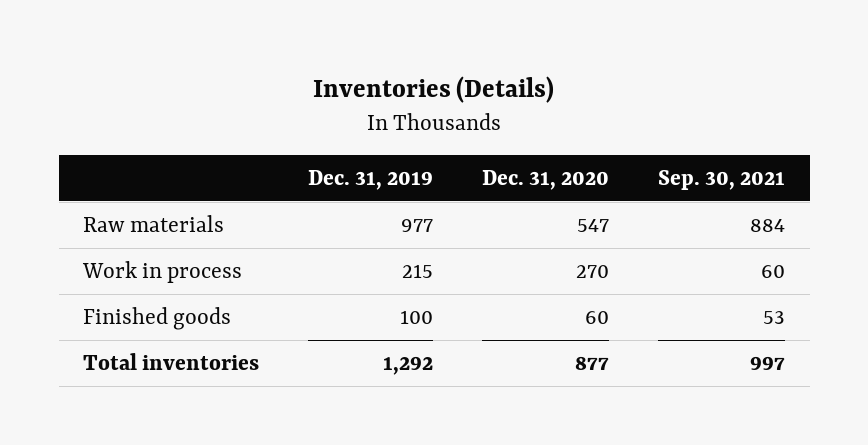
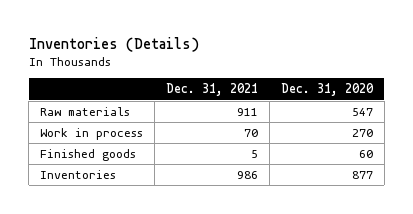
- | Dec. 31, 2019 | Dec. 31, 2020 | Sep. 30, 2021
+ | Dec. 31, 2021 | Dec. 31, 2020
- Total inventories | 1,292 | 877 | 997
+ Inventories | 986 | 877

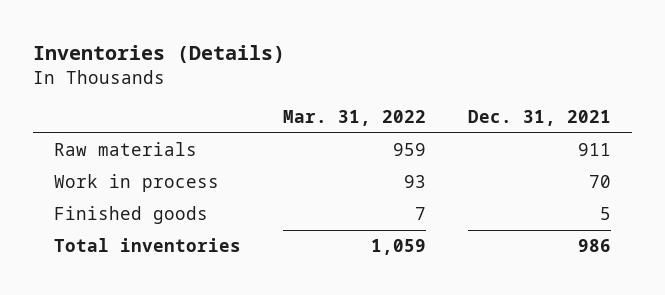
- | Dec. 31, 2021 | Dec. 31, 2020
+ | Mar. 31, 2022 | Dec. 31, 2021
- Inventories | 986 | 877
+ Total inventories | 1,059 | 986

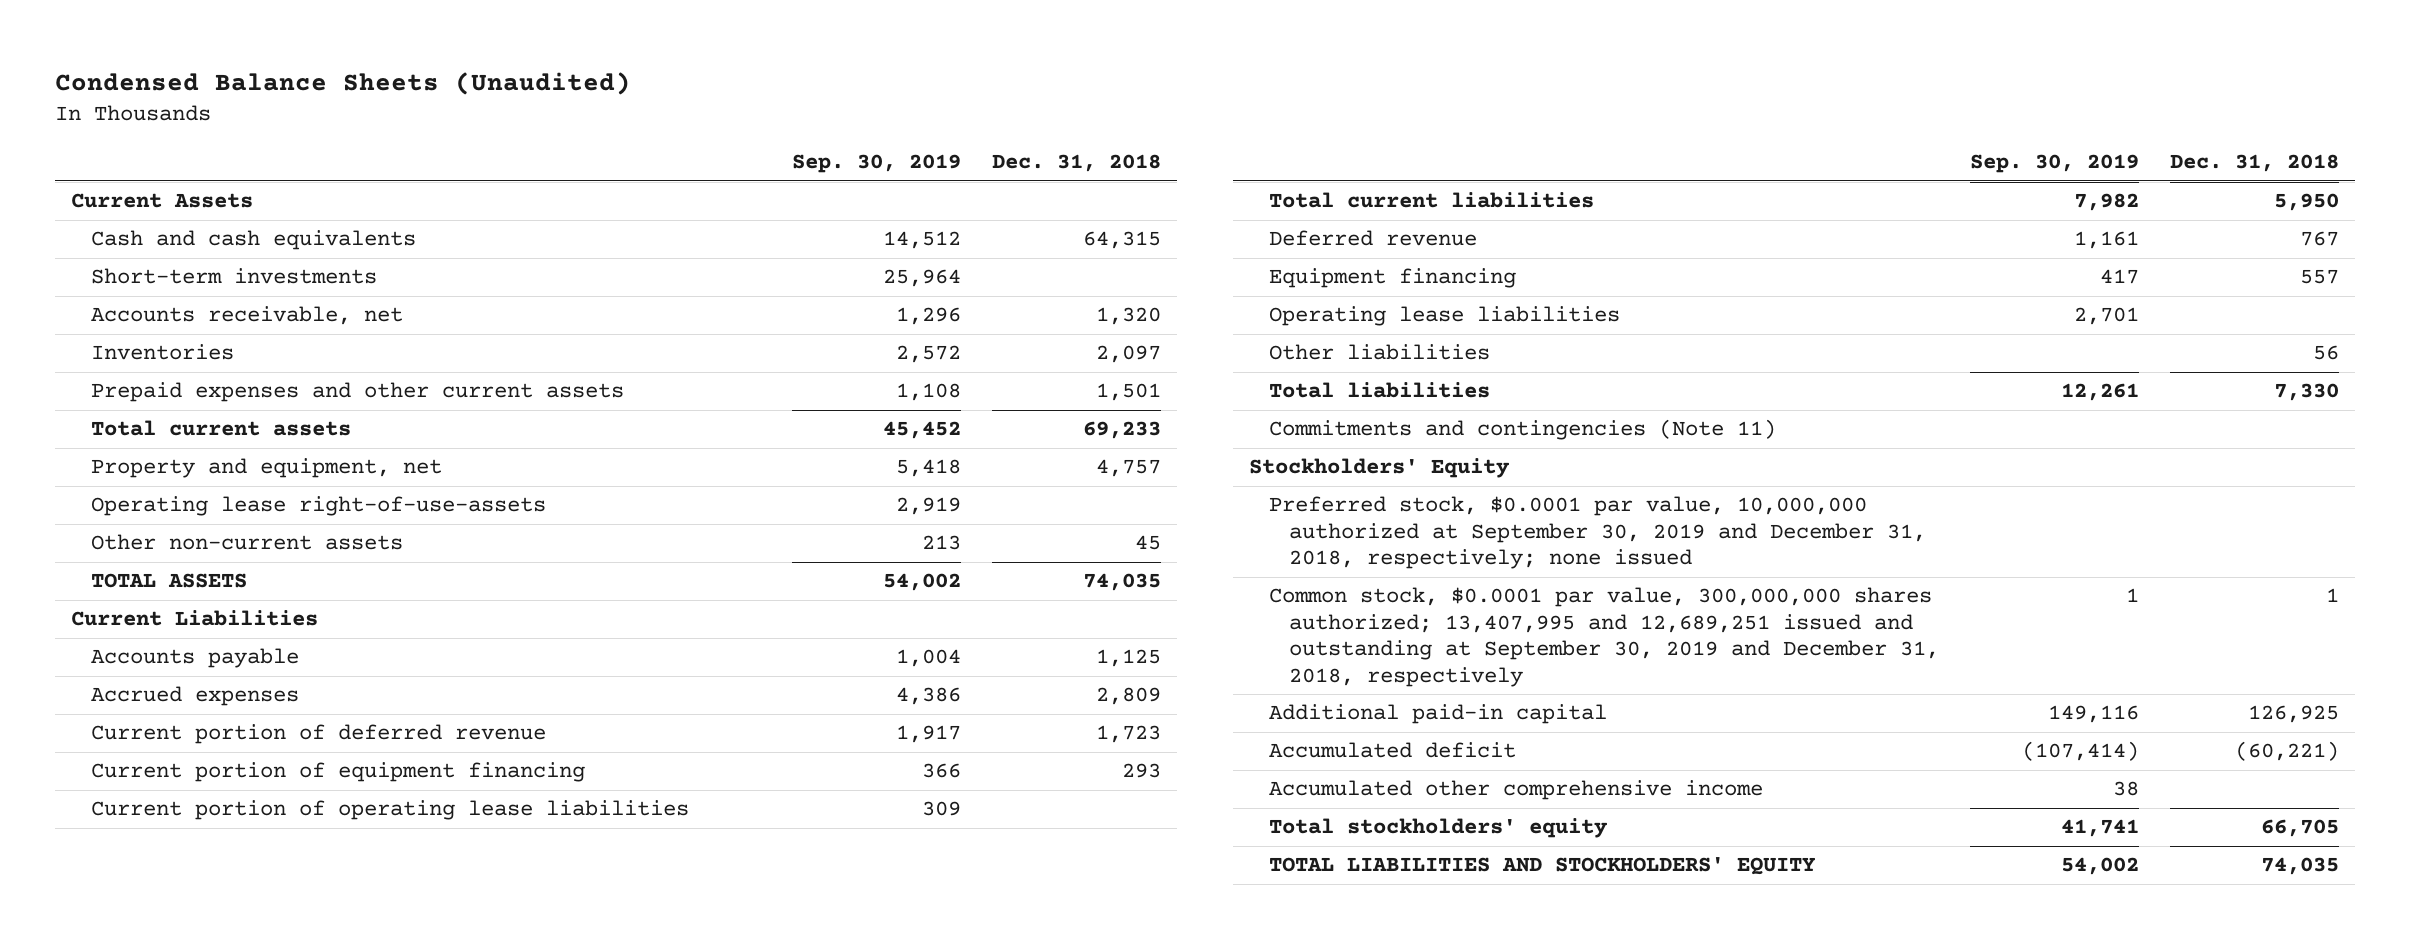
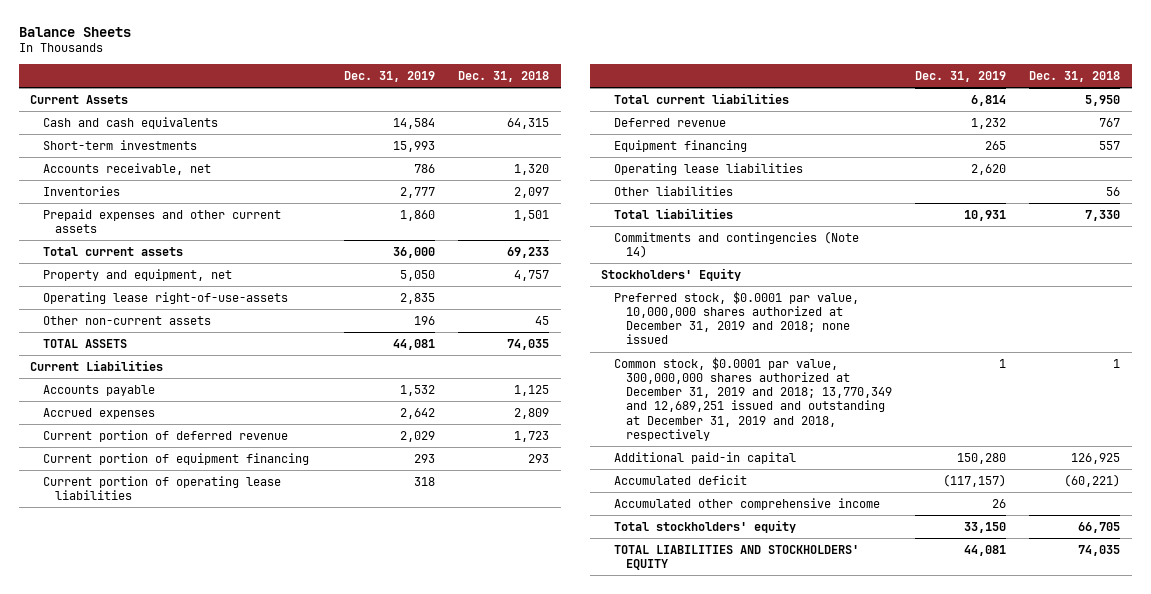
- Condensed Balance Sheets (Unaudited)
+ Balance Sheets
- | Sep. 30, 2019 | Dec. 31, 2018
+ | Dec. 31, 2019 | Dec. 31, 2018
- Commitments and contingencies (Note 11)
+ Commitments and contingencies (Note 14)
- Preferred stock, $0.0001 par value, 10,000,000 authorized at September 30, 2019 and December 31, 2018, respectively; none issued
- Common stock, $0.0001 par value, 300,000,000 shares authorized; 13,407,995 and 12,689,251 issued and outstanding at September 30, 2019 and December 31, 2018, respectively | 1 | 1
+ Preferred stock, $0.0001 par value, 10,000,000 shares authorized at December 31, 2019 and 2018; none issued
+ Common stock, $0.0001 par value, 300,000,000 shares authorized at December 31, 2019 and 2018; 13,770,349 and 12,689,251 issued and outstanding at December 31, 2019 and 2018, respectively | 1 | 1

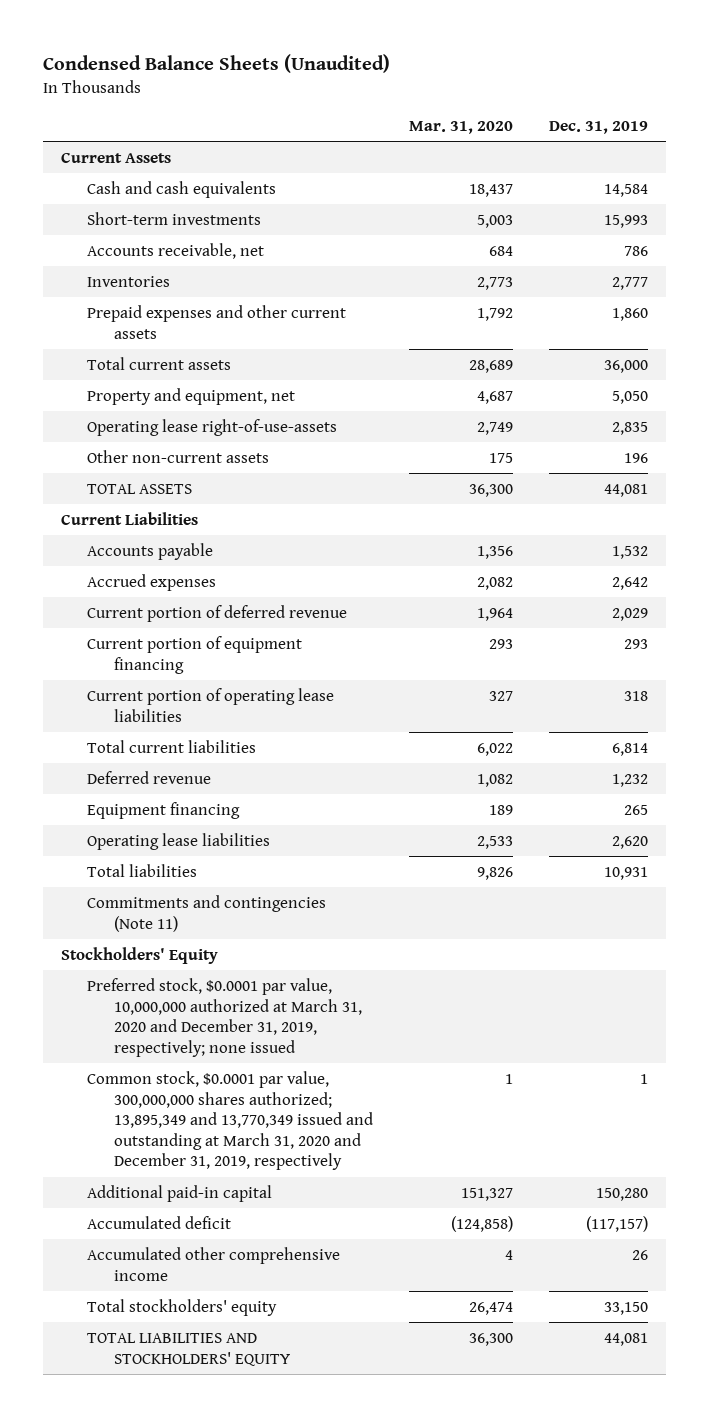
- Balance Sheets
+ Condensed Balance Sheets (Unaudited)
- | Dec. 31, 2019 | Dec. 31, 2018
+ | Mar. 31, 2020 | Dec. 31, 2019
- Other liabilities | | 56
- Commitments and contingencies (Note 14)
+ Commitments and contingencies (Note 11)
- Preferred stock, $0.0001 par value, 10,000,000 shares authorized at December 31, 2019 and 2018; none issued
- Common stock, $0.0001 par value, 300,000,000 shares authorized at December 31, 2019 and 2018; 13,770,349 and 12,689,251 issued and outstanding at December 31, 2019 and 2018, respectively | 1 | 1
+ Preferred stock, $0.0001 par value, 10,000,000 authorized at March 31, 2020 and December 31, 2019, respectively; none issued
+ Common stock, $0.0001 par value, 300,000,000 shares authorized; 13,895,349 and 13,770,349 issued and outstanding at March 31, 2020 and December 31, 2019, respectively | 1 | 1

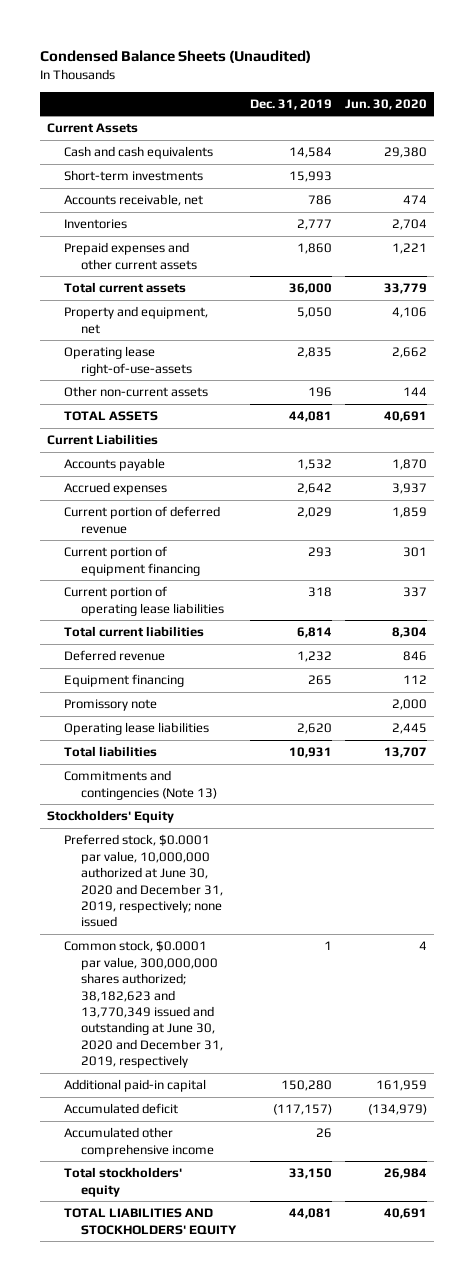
- | Mar. 31, 2020 | Dec. 31, 2019
+ | Dec. 31, 2019 | Jun. 30, 2020
+ Promissory note | | 2,000
- Commitments and contingencies (Note 11)
+ Commitments and contingencies (Note 13)
- Preferred stock, $0.0001 par value, 10,000,000 authorized at March 31, 2020 and December 31, 2019, respectively; none issued
- Common stock, $0.0001 par value, 300,000,000 shares authorized; 13,895,349 and 13,770,349 issued and outstanding at March 31, 2020 and December 31, 2019, respectively | 1 | 1
+ Preferred stock, $0.0001 par value, 10,000,000 authorized at June 30, 2020 and December 31, 2019, respectively; none issued
+ Common stock, $0.0001 par value, 300,000,000 shares authorized; 38,182,623 and 13,770,349 issued and outstanding at June 30, 2020 and December 31, 2019, respectively | 1 | 4

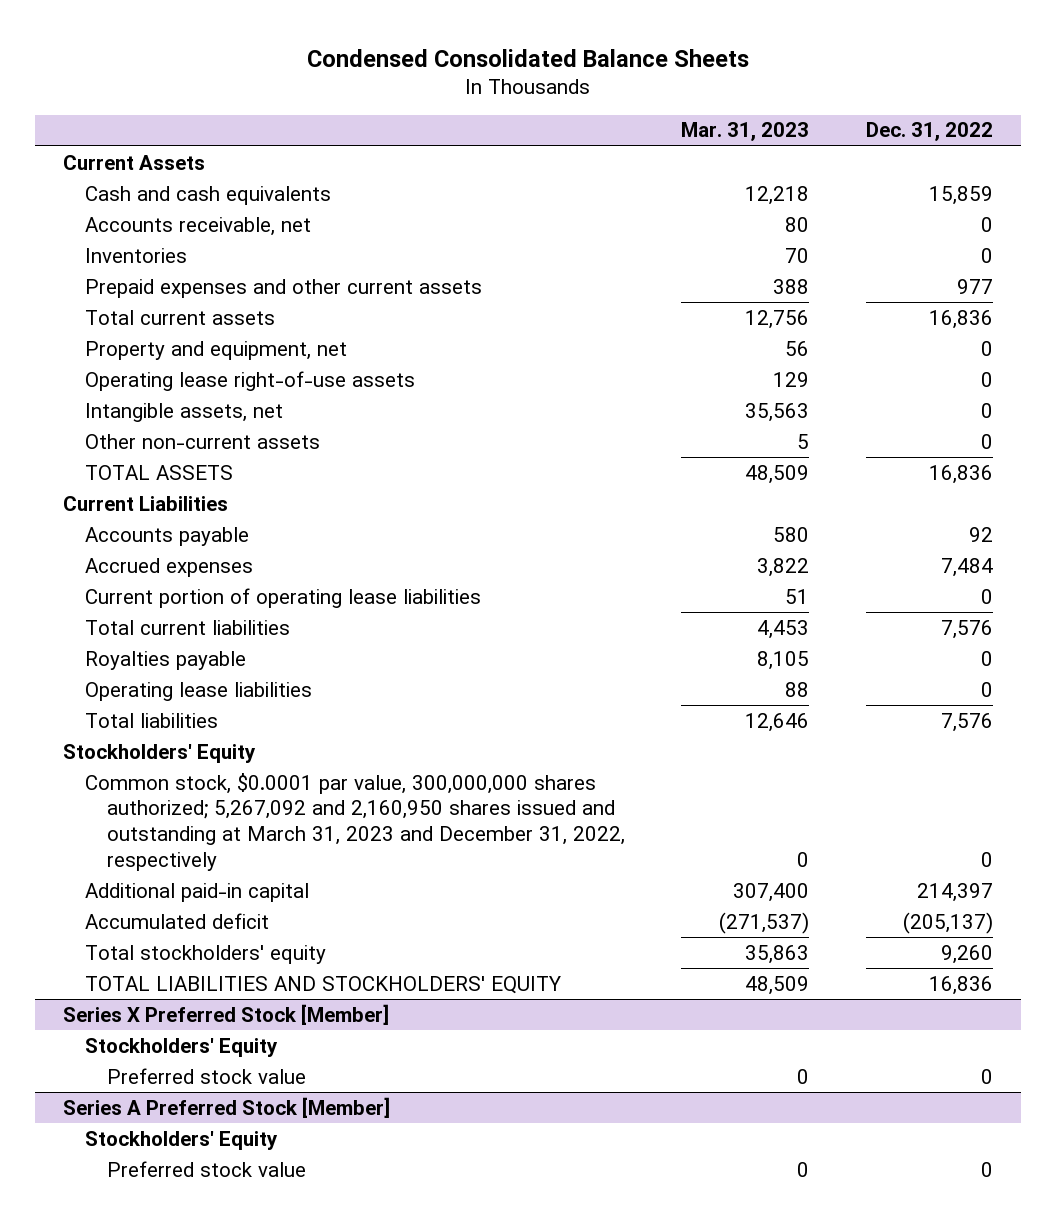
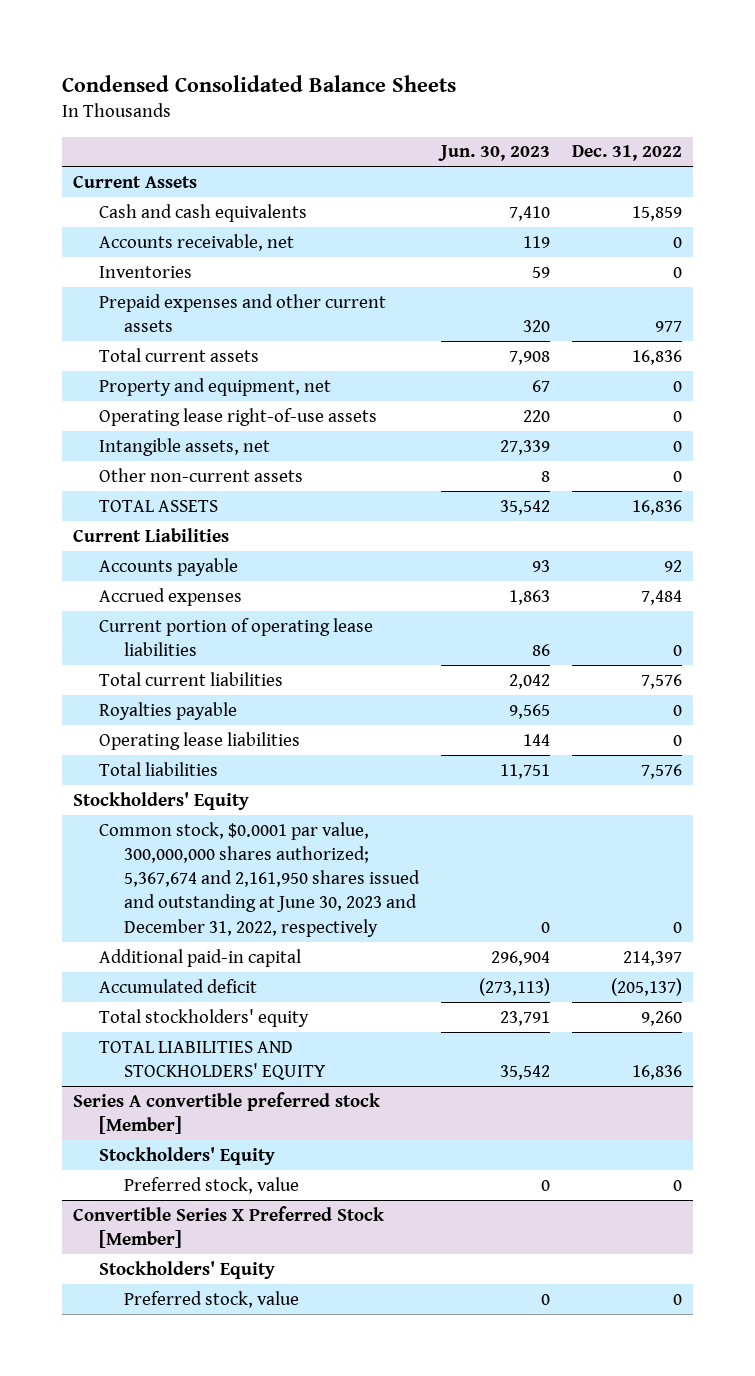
- | Mar. 31, 2023 | Dec. 31, 2022
+ | Jun. 30, 2023 | Dec. 31, 2022
- Common stock, $0.0001 par value, 300,000,000 shares authorized; 5,267,092 and 2,160,950 shares issued and outstanding at March 31, 2023 and December 31, 2022, respectively | 0 | 0
+ Common stock, $0.0001 par value, 300,000,000 shares authorized; 5,367,674 and 2,161,950 shares issued and outstanding at June 30, 2023 and December 31, 2022, respectively | 0 | 0
- Series X Preferred Stock [Member]
+ Series A convertible preferred stock [Member]
- Preferred stock value | 0 | 0
- Series A Preferred Stock [Member]
+ Preferred stock, value | 0 | 0
+ Convertible Series X Preferred Stock [Member]
- Preferred stock value | 0 | 0
+ Preferred stock, value | 0 | 0

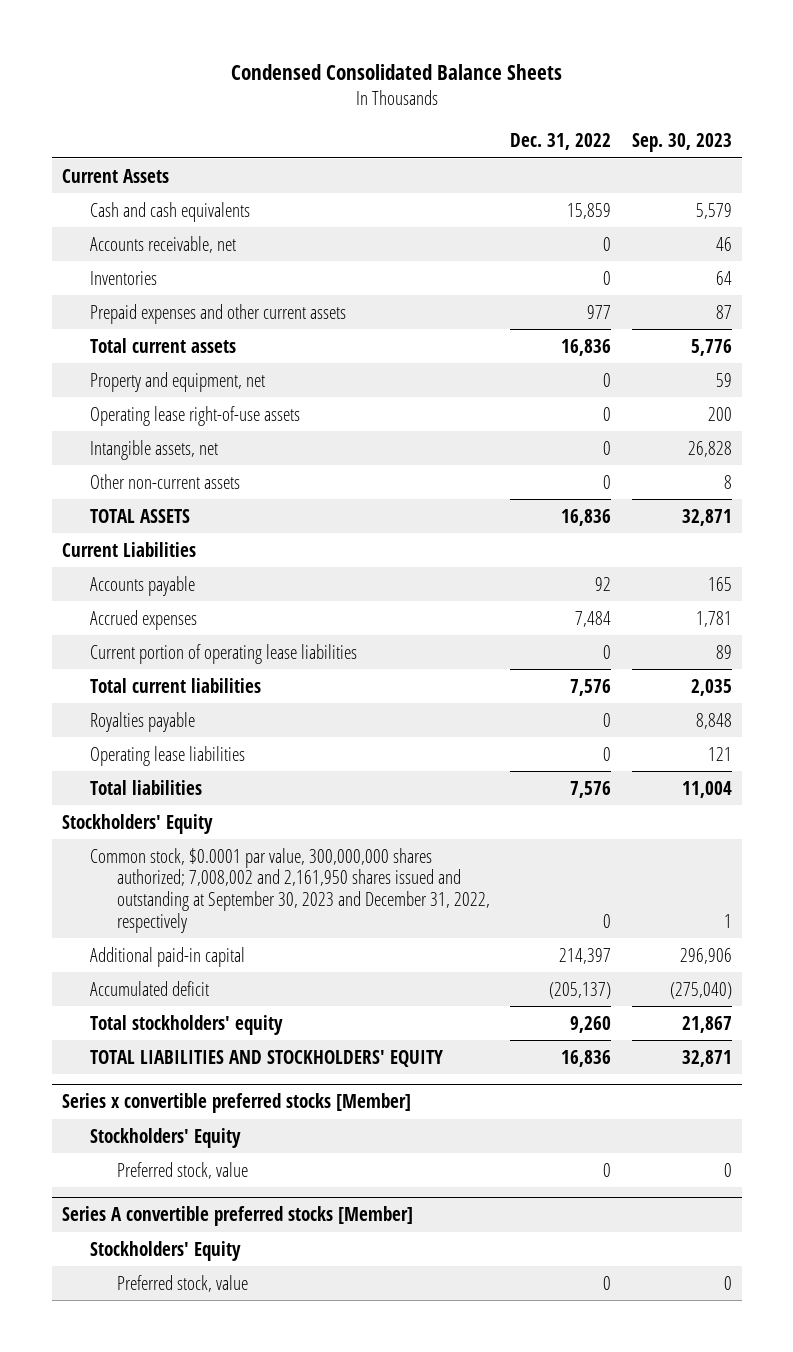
- | Jun. 30, 2023 | Dec. 31, 2022
+ | Dec. 31, 2022 | Sep. 30, 2023
- Common stock, $0.0001 par value, 300,000,000 shares authorized; 5,367,674 and 2,161,950 shares issued and outstanding at June 30, 2023 and December 31, 2022, respectively | 0 | 0
+ Common stock, $0.0001 par value, 300,000,000 shares authorized; 7,008,002 and 2,161,950 shares issued and outstanding at September 30, 2023 and December 31, 2022, respectively | 0 | 1
- Series A convertible preferred stock [Member]
+ Series x convertible preferred stocks [Member]
- Convertible Series X Preferred Stock [Member]
+ Series A convertible preferred stocks [Member]

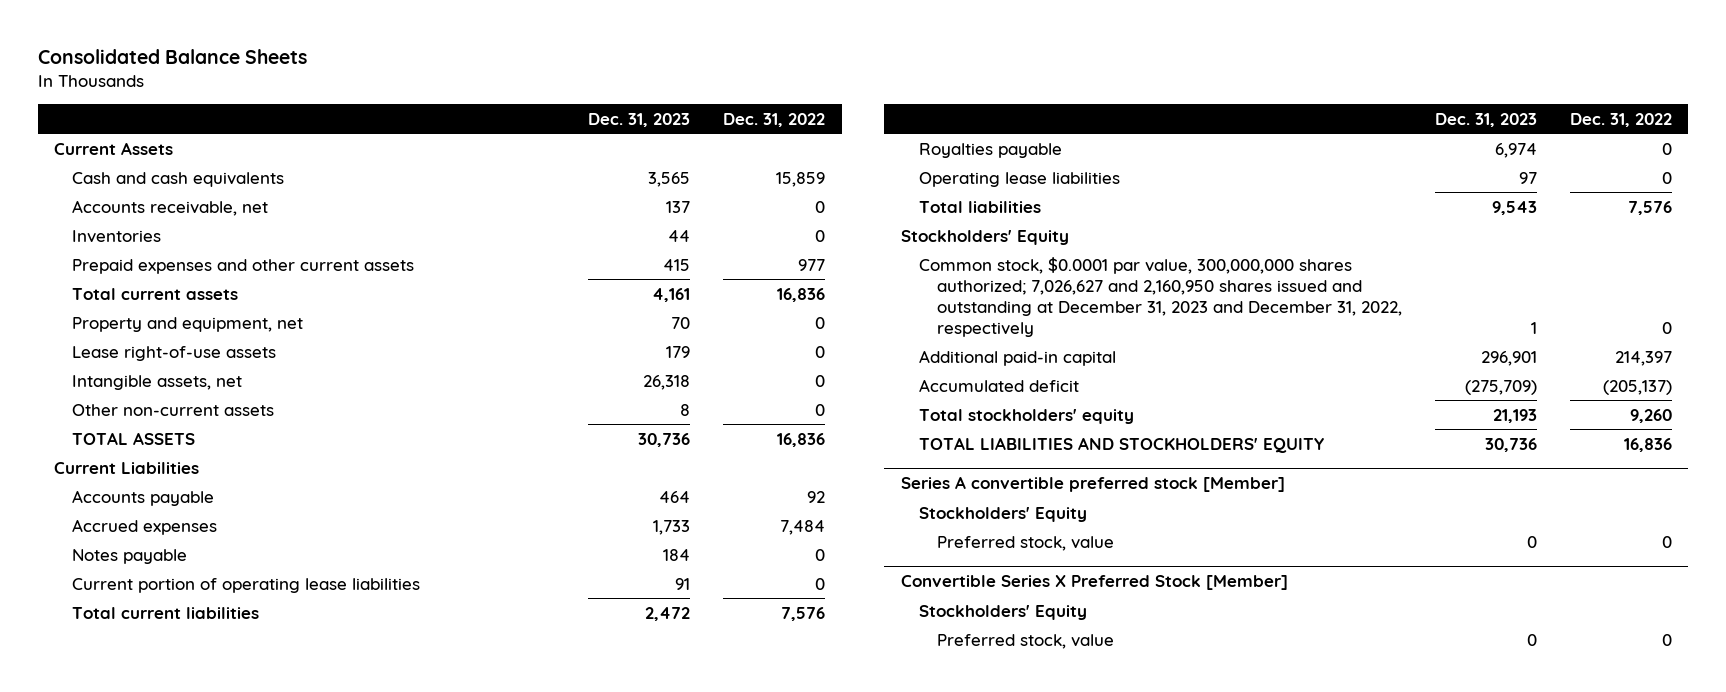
- Condensed Consolidated Balance Sheets
+ Consolidated Balance Sheets
- | Dec. 31, 2022 | Sep. 30, 2023
+ | Dec. 31, 2023 | Dec. 31, 2022
- Operating lease right-of-use assets | 0 | 200
+ Lease right-of-use assets | 179 | 0
+ Notes payable | 184 | 0
- Common stock, $0.0001 par value, 300,000,000 shares authorized; 7,008,002 and 2,161,950 shares issued and outstanding at September 30, 2023 and December 31, 2022, respectively | 0 | 1
+ Common stock, $0.0001 par value, 300,000,000 shares authorized; 7,026,627 and 2,160,950 shares issued and outstanding at December 31, 2023 and December 31, 2022, respectively | 1 | 0
- Series x convertible preferred stocks [Member]
+ Series A convertible preferred stock [Member]
- Series A convertible preferred stocks [Member]
+ Convertible Series X Preferred Stock [Member]

